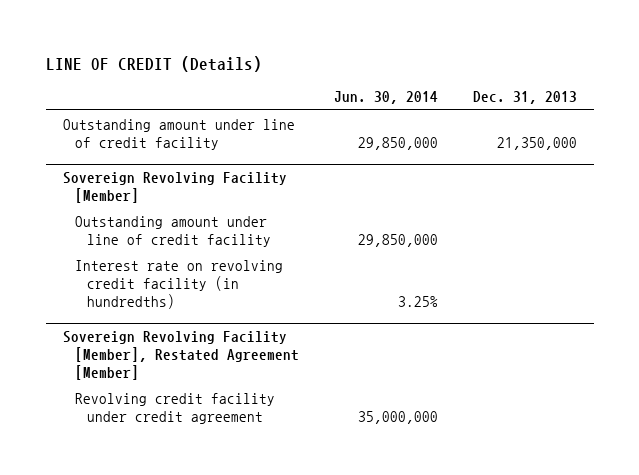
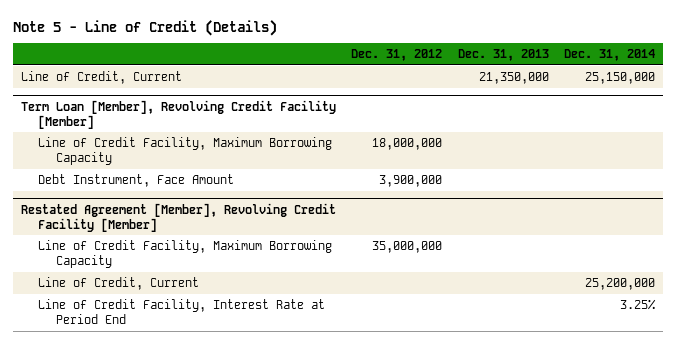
- LINE OF CREDIT (Details)
+ Note 5 - Line of Credit (Details)
- | Jun. 30, 2014 | Dec. 31, 2013
+ | Dec. 31, 2012 | Dec. 31, 2013 | Dec. 31, 2014
- Outstanding amount under line of credit facility | 29,850,000 | 21,350,000
- Sovereign Revolving Facility [Member]
- Outstanding amount under line of credit facility | 29,850,000 |
- Interest rate on revolving credit facility (in hundredths) | 3.25% |
- Sovereign Revolving Facility [Member], Restated Agreement [Member]
- Revolving credit facility under credit agreement | 35,000,000 |
+ Line of Credit, Current | | 21,350,000 | 25,150,000
+ Term Loan [Member], Revolving Credit Facility [Member]
+ Line of Credit Facility, Maximum Borrowing Capacity | 18,000,000 | |
+ Debt Instrument, Face Amount | 3,900,000 | |
+ Restated Agreement [Member], Revolving Credit Facility [Member]
+ Line of Credit Facility, Maximum Borrowing Capacity | 35,000,000 | |
+ Line of Credit, Current | | | 25,200,000
+ Line of Credit Facility, Interest Rate at Period End | | | 3.25%

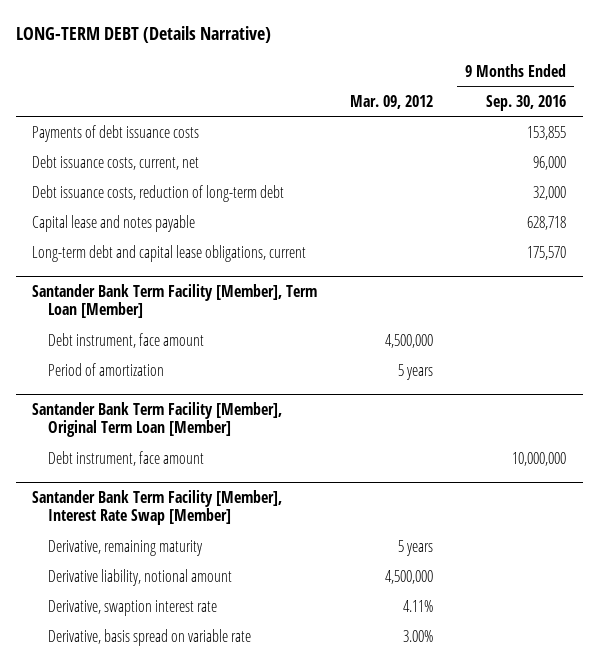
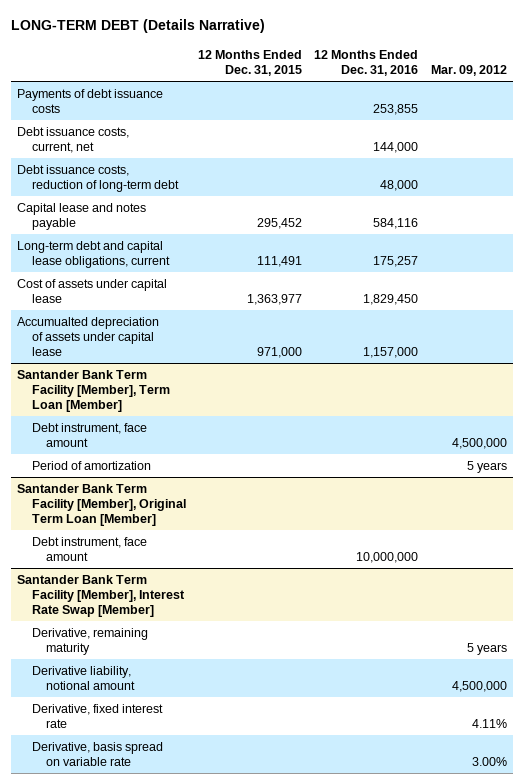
- | Mar. 09, 2012 | 9 Months Ended Sep. 30, 2016
+ | 12 Months Ended Dec. 31, 2015 | 12 Months Ended Dec. 31, 2016 | Mar. 09, 2012
+ Cost of assets under capital lease | 1,363,977 | 1,829,450 |
+ Accumualted depreciation of assets under capital lease | 971,000 | 1,157,000 |
@ Santander Bank Term Facility [Member], Interest Rate Swap [Member]
- Derivative, swaption interest rate | 4.11% |
+ Derivative, fixed interest rate | | | 4.11%

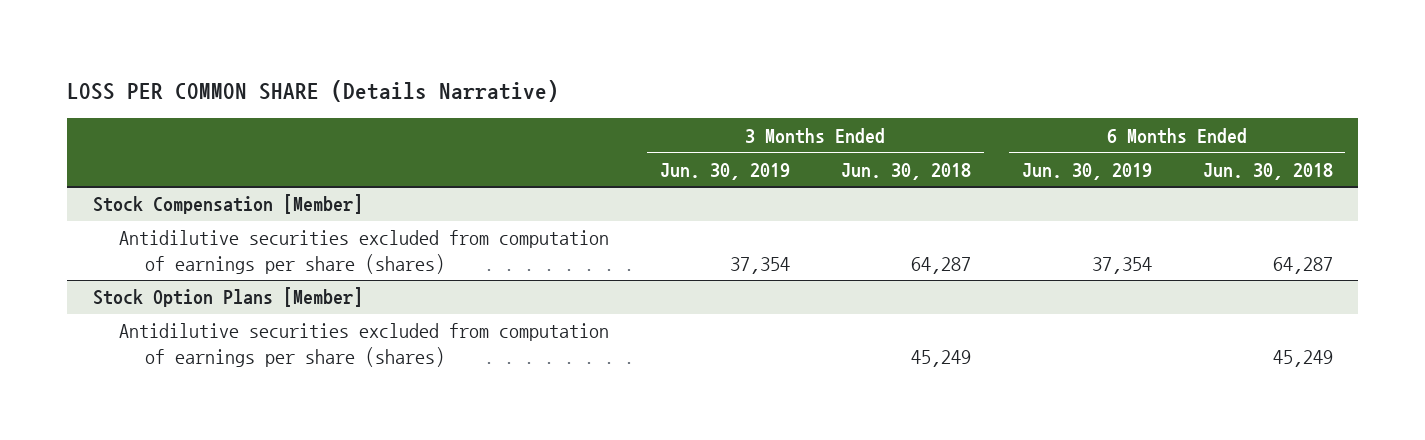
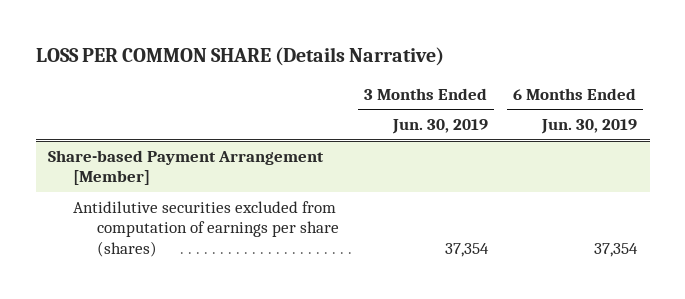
- | 3 Months Ended Jun. 30, 2019 | 3 Months Ended Jun. 30, 2018 | 6 Months Ended Jun. 30, 2019 | 6 Months Ended Jun. 30, 2018
+ | 3 Months Ended Jun. 30, 2019 | 6 Months Ended Jun. 30, 2019
- Stock Compensation [Member]
+ Share-based Payment Arrangement [Member]
- Stock Option Plans [Member]
- Antidilutive securities excluded from computation of earnings per share (shares) | | 45,249 | | 45,249

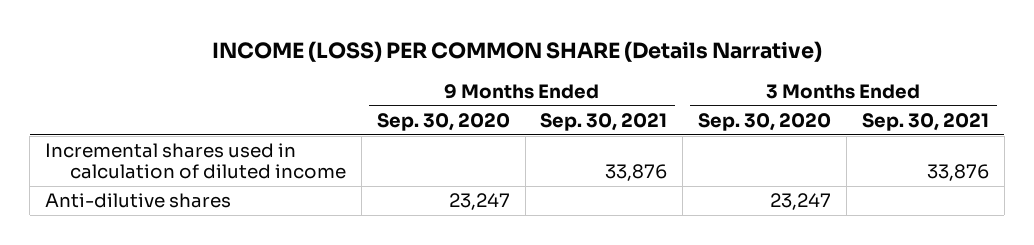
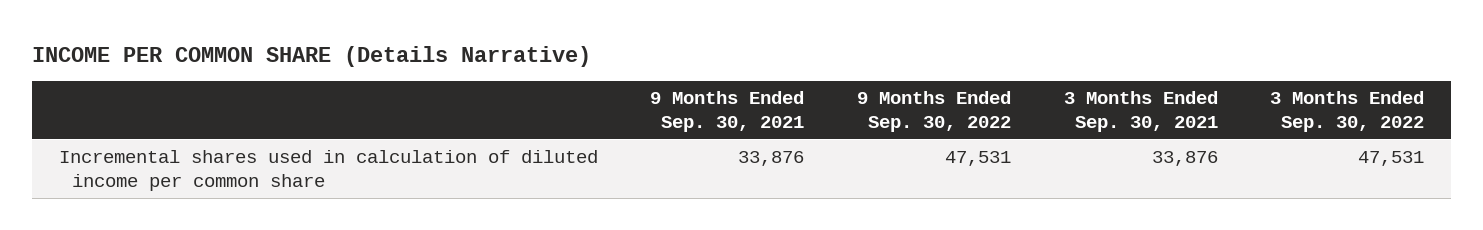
- INCOME (LOSS) PER COMMON SHARE (Details Narrative)
+ INCOME PER COMMON SHARE (Details Narrative)
- | 9 Months Ended Sep. 30, 2020 | 9 Months Ended Sep. 30, 2021 | 3 Months Ended Sep. 30, 2020 | 3 Months Ended Sep. 30, 2021
+ | 9 Months Ended Sep. 30, 2021 | 9 Months Ended Sep. 30, 2022 | 3 Months Ended Sep. 30, 2021 | 3 Months Ended Sep. 30, 2022
- Incremental shares used in calculation of diluted income | | 33,876 | | 33,876
- Anti-dilutive shares | 23,247 | | 23,247 |
+ Incremental shares used in calculation of diluted income per common share | 33,876 | 47,531 | 33,876 | 47,531

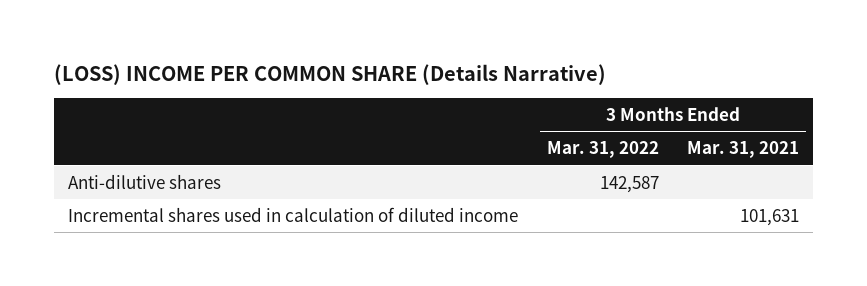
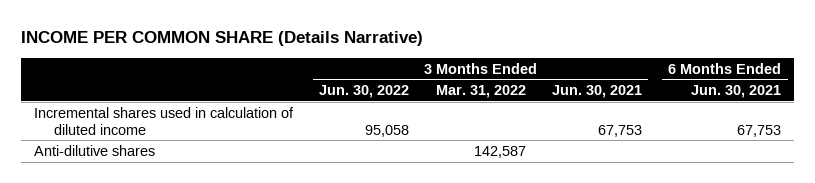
- (LOSS) INCOME PER COMMON SHARE (Details Narrative)
+ INCOME PER COMMON SHARE (Details Narrative)
- | 3 Months Ended Mar. 31, 2022 | 3 Months Ended Mar. 31, 2021
+ | 3 Months Ended Jun. 30, 2022 | 3 Months Ended Mar. 31, 2022 | 3 Months Ended Jun. 30, 2021 | 6 Months Ended Jun. 30, 2021
moved down: Anti-dilutive shares | | 142,587 | |

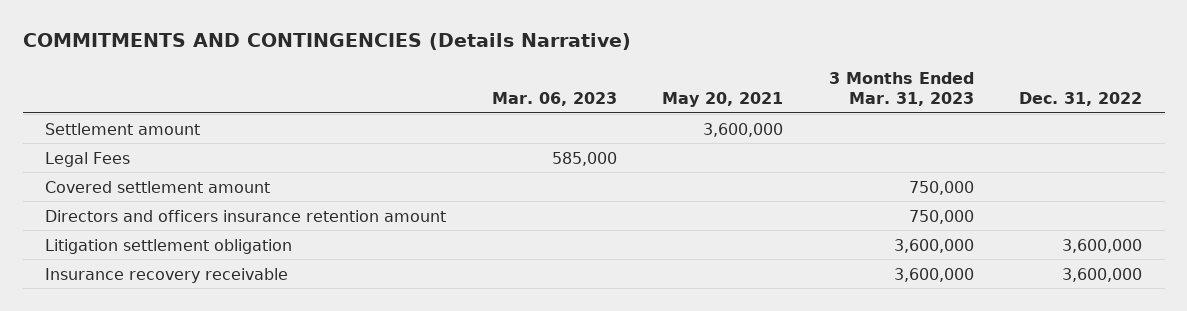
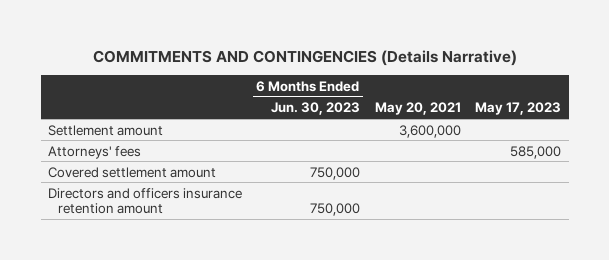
- | Mar. 06, 2023 | May 20, 2021 | 3 Months Ended Mar. 31, 2023 | Dec. 31, 2022
+ | 6 Months Ended Jun. 30, 2023 | May 20, 2021 | May 17, 2023
- Legal Fees | 585,000 | | |
+ Attorneys' fees | | | 585,000
- Litigation settlement obligation | | | 3,600,000 | 3,600,000
- Insurance recovery receivable | | | 3,600,000 | 3,600,000

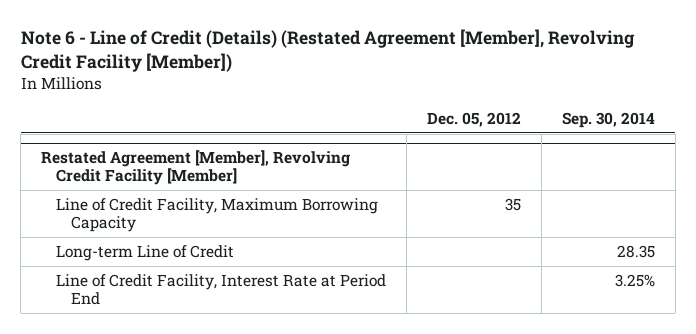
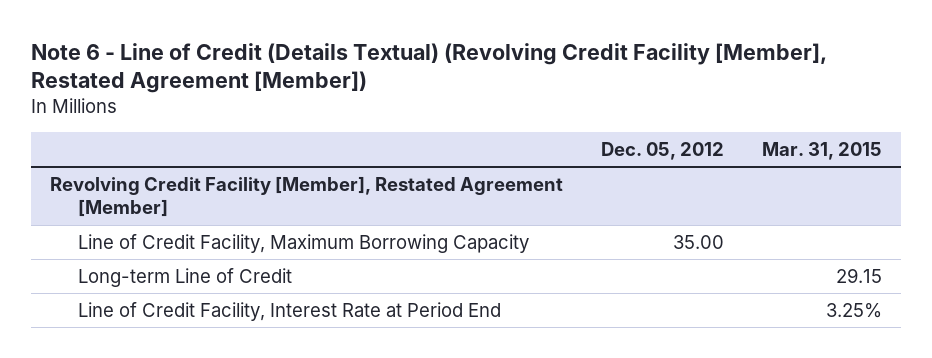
- Note 6 - Line of Credit (Details) (Restated Agreement [Member], Revolving Credit Facility [Member])
+ Note 6 - Line of Credit (Details Textual) (Revolving Credit Facility [Member], Restated Agreement [Member])
- | Dec. 05, 2012 | Sep. 30, 2014
+ | Dec. 05, 2012 | Mar. 31, 2015
- Restated Agreement [Member], Revolving Credit Facility [Member]
- Line of Credit Facility, Maximum Borrowing Capacity | 35 |
+ Revolving Credit Facility [Member], Restated Agreement [Member]
+ Line of Credit Facility, Maximum Borrowing Capacity | 35.00 |

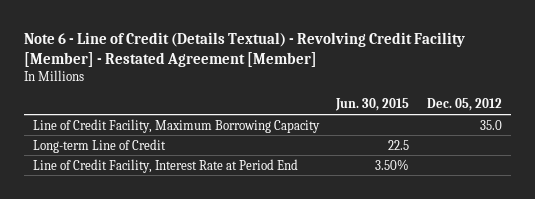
- Note 6 - Line of Credit (Details Textual) (Revolving Credit Facility [Member], Restated Agreement [Member])
+ Note 6 - Line of Credit (Details Textual) - Revolving Credit Facility [Member] - Restated Agreement [Member]
- | Dec. 05, 2012 | Mar. 31, 2015
+ | Jun. 30, 2015 | Dec. 05, 2012
- Revolving Credit Facility [Member], Restated Agreement [Member]
- Line of Credit Facility, Maximum Borrowing Capacity | 35.00 |
- Long-term Line of Credit | | 29.15
- Line of Credit Facility, Interest Rate at Period End | | 3.25%
+ Line of Credit Facility, Maximum Borrowing Capacity | | 35.0
+ Long-term Line of Credit | 22.5 |
+ Line of Credit Facility, Interest Rate at Period End | 3.50% |

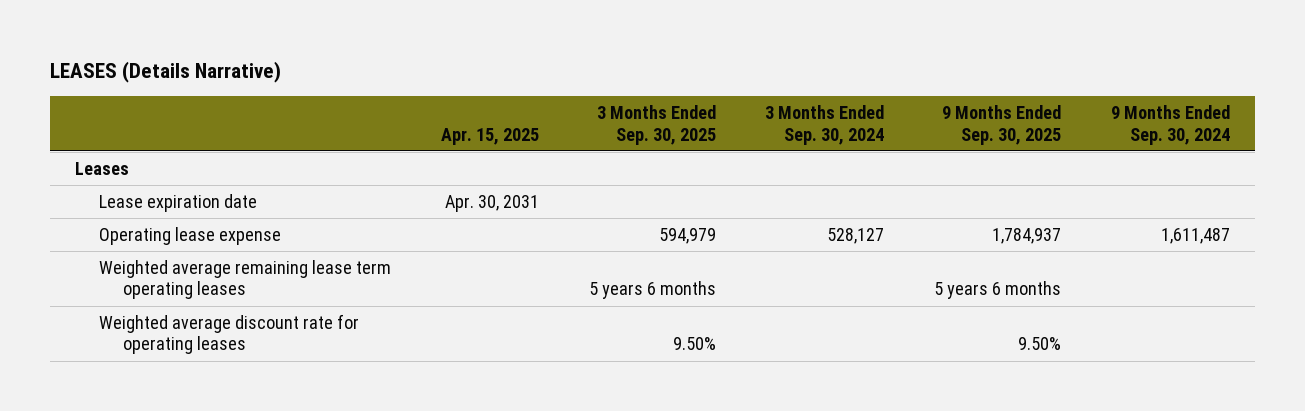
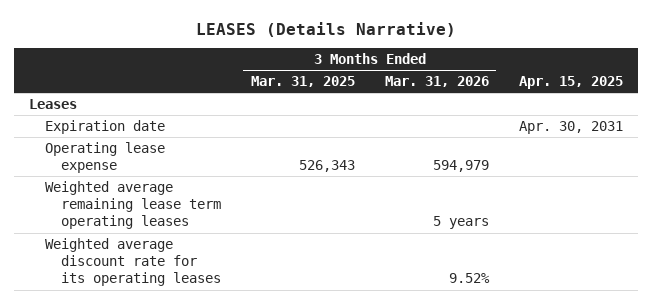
- | Apr. 15, 2025 | 3 Months Ended Sep. 30, 2025 | 3 Months Ended Sep. 30, 2024 | 9 Months Ended Sep. 30, 2025 | 9 Months Ended Sep. 30, 2024
+ | 3 Months Ended Mar. 31, 2025 | 3 Months Ended Mar. 31, 2026 | Apr. 15, 2025
- Lease expiration date | Apr. 30, 2031 | | | |
+ Expiration date | | | Apr. 30, 2031
- Weighted average discount rate for operating leases | | 9.50% | | 9.50% |
+ Weighted average discount rate for its operating leases | | 9.52% |

